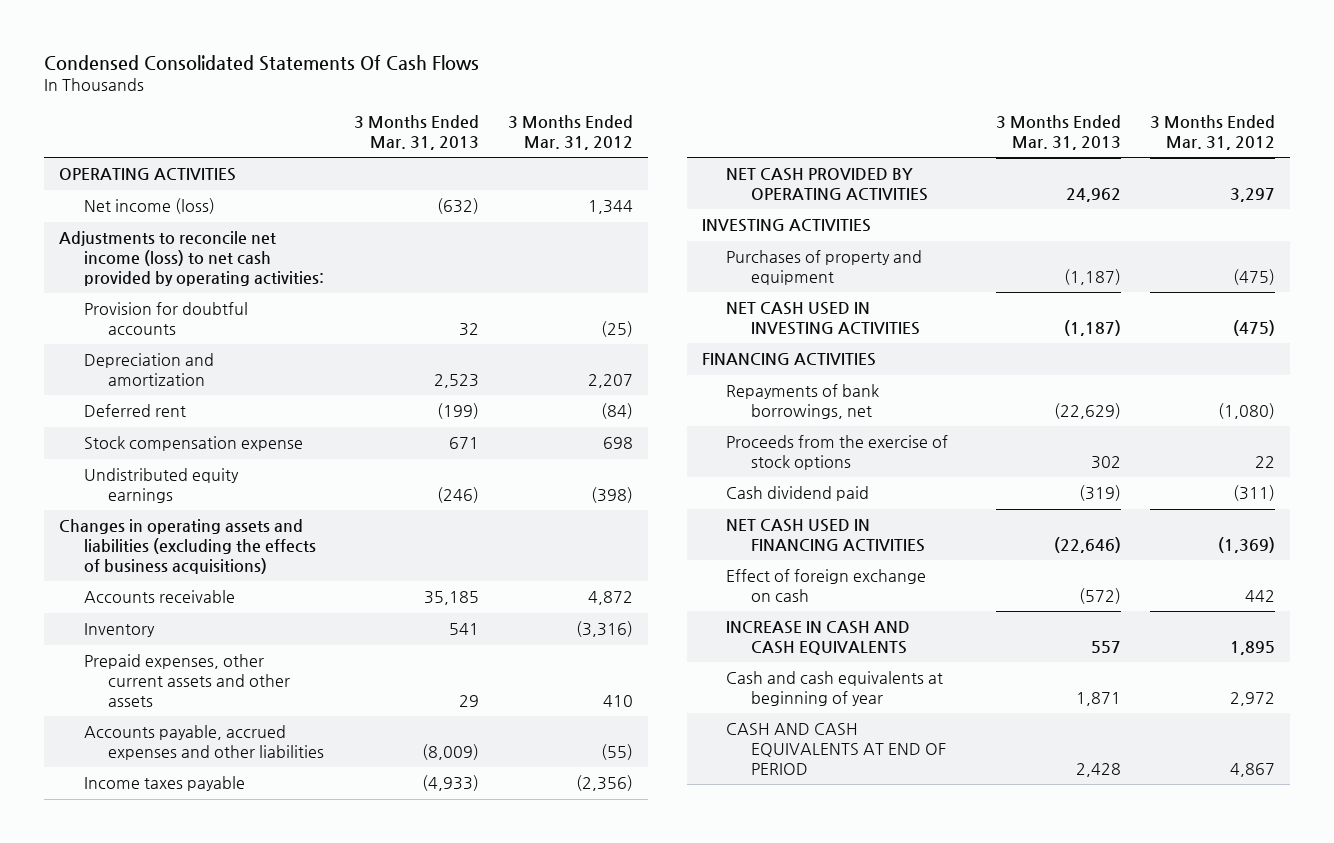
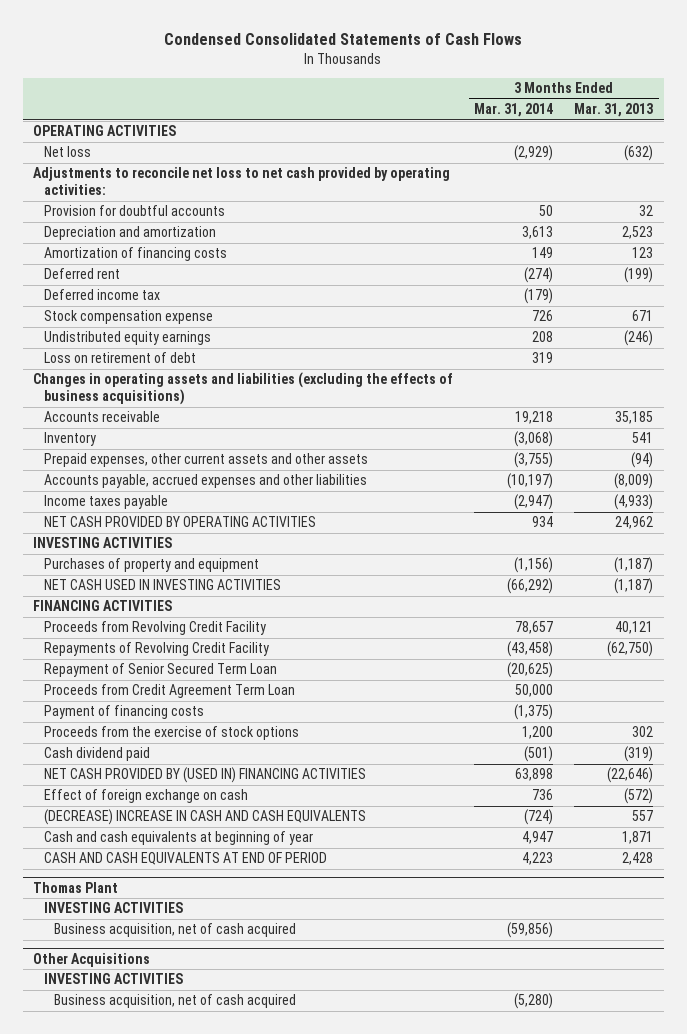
- Condensed Consolidated Statements Of Cash Flows
+ Condensed Consolidated Statements of Cash Flows
- | 3 Months Ended Mar. 31, 2013 | 3 Months Ended Mar. 31, 2012
+ | 3 Months Ended Mar. 31, 2014 | 3 Months Ended Mar. 31, 2013
- Net income (loss) | (632) | 1,344
- Adjustments to reconcile net income (loss) to net cash provided by operating activities:
+ Net loss | (2,929) | (632)
+ Adjustments to reconcile net loss to net cash provided by operating activities:
+ Amortization of financing costs | 149 | 123
+ Deferred income tax | (179) |
+ Loss on retirement of debt | 319 |
- Prepaid expenses, other current assets and other assets | 29 | 410
+ Prepaid expenses, other current assets and other assets | (3,755) | (94)
- Repayments of bank borrowings, net | (22,629) | (1,080)
+ Proceeds from Revolving Credit Facility | 78,657 | 40,121
+ Repayments of Revolving Credit Facility | (43,458) | (62,750)
+ Repayment of Senior Secured Term Loan | (20,625) |
+ Proceeds from Credit Agreement Term Loan | 50,000 |
+ Payment of financing costs | (1,375) |
- NET CASH USED IN FINANCING ACTIVITIES | (22,646) | (1,369)
+ NET CASH PROVIDED BY (USED IN) FINANCING ACTIVITIES | 63,898 | (22,646)
- INCREASE IN CASH AND CASH EQUIVALENTS | 557 | 1,895
+ (DECREASE) INCREASE IN CASH AND CASH EQUIVALENTS | (724) | 557
+ Thomas Plant
+ INVESTING ACTIVITIES
+ Business acquisition, net of cash acquired | (59,856) |
+ Other Acquisitions
+ INVESTING ACTIVITIES
+ Business acquisition, net of cash acquired | (5,280) |

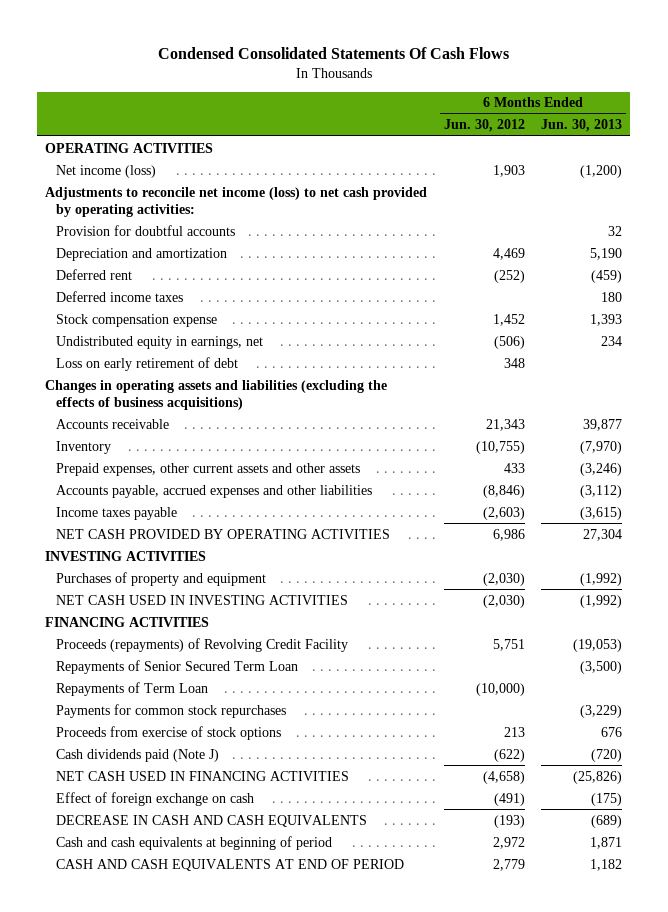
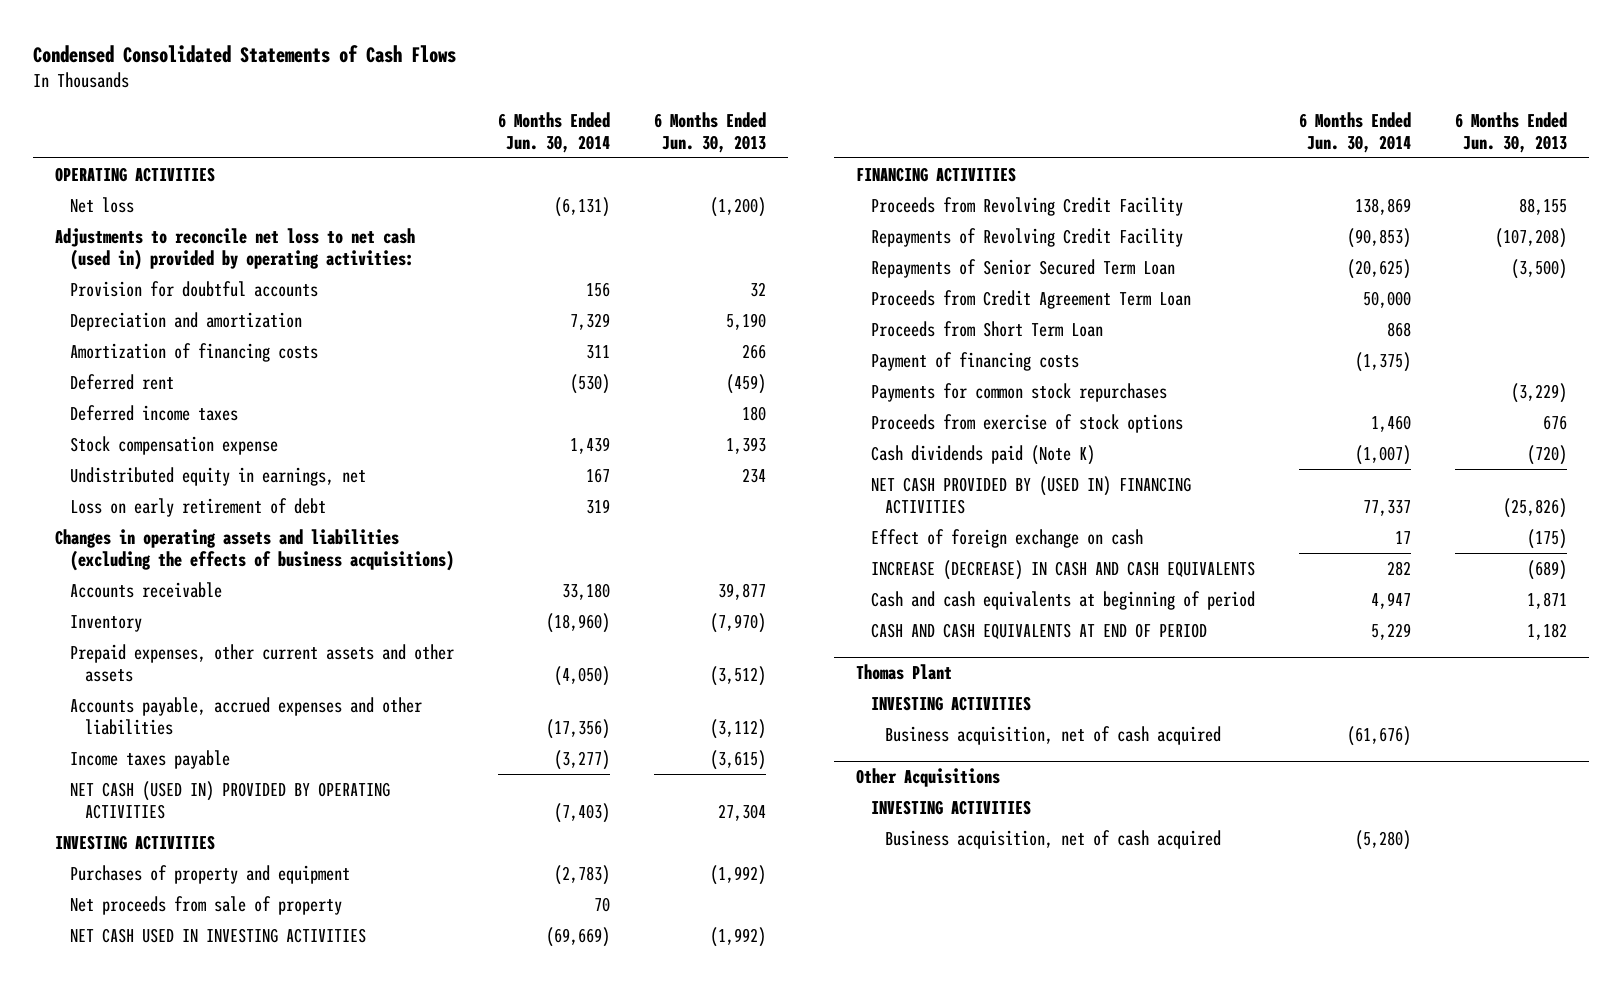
- Condensed Consolidated Statements Of Cash Flows
+ Condensed Consolidated Statements of Cash Flows
- | 6 Months Ended Jun. 30, 2012 | 6 Months Ended Jun. 30, 2013
+ | 6 Months Ended Jun. 30, 2014 | 6 Months Ended Jun. 30, 2013
- Net income (loss) | 1,903 | (1,200)
- Adjustments to reconcile net income (loss) to net cash provided by operating activities:
+ Net loss | (6,131) | (1,200)
+ Adjustments to reconcile net loss to net cash (used in) provided by operating activities:
+ Amortization of financing costs | 311 | 266
- Prepaid expenses, other current assets and other assets | 433 | (3,246)
+ Prepaid expenses, other current assets and other assets | (4,050) | (3,512)
- NET CASH PROVIDED BY OPERATING ACTIVITIES | 6,986 | 27,304
+ NET CASH (USED IN) PROVIDED BY OPERATING ACTIVITIES | (7,403) | 27,304
+ Net proceeds from sale of property | 70 |
- Proceeds (repayments) of Revolving Credit Facility | 5,751 | (19,053)
+ Proceeds from Revolving Credit Facility | 138,869 | 88,155
+ Repayments of Revolving Credit Facility | (90,853) | (107,208)
- Repayments of Term Loan | (10,000) |
+ Proceeds from Credit Agreement Term Loan | 50,000 |
+ Proceeds from Short Term Loan | 868 |
+ Payment of financing costs | (1,375) |
- Cash dividends paid (Note J) | (622) | (720)
- NET CASH USED IN FINANCING ACTIVITIES | (4,658) | (25,826)
+ Cash dividends paid (Note K) | (1,007) | (720)
+ NET CASH PROVIDED BY (USED IN) FINANCING ACTIVITIES | 77,337 | (25,826)
- DECREASE IN CASH AND CASH EQUIVALENTS | (193) | (689)
+ INCREASE (DECREASE) IN CASH AND CASH EQUIVALENTS | 282 | (689)
+ Thomas Plant
+ INVESTING ACTIVITIES
+ Business acquisition, net of cash acquired | (61,676) |
+ Other Acquisitions
+ INVESTING ACTIVITIES
+ Business acquisition, net of cash acquired | (5,280) |

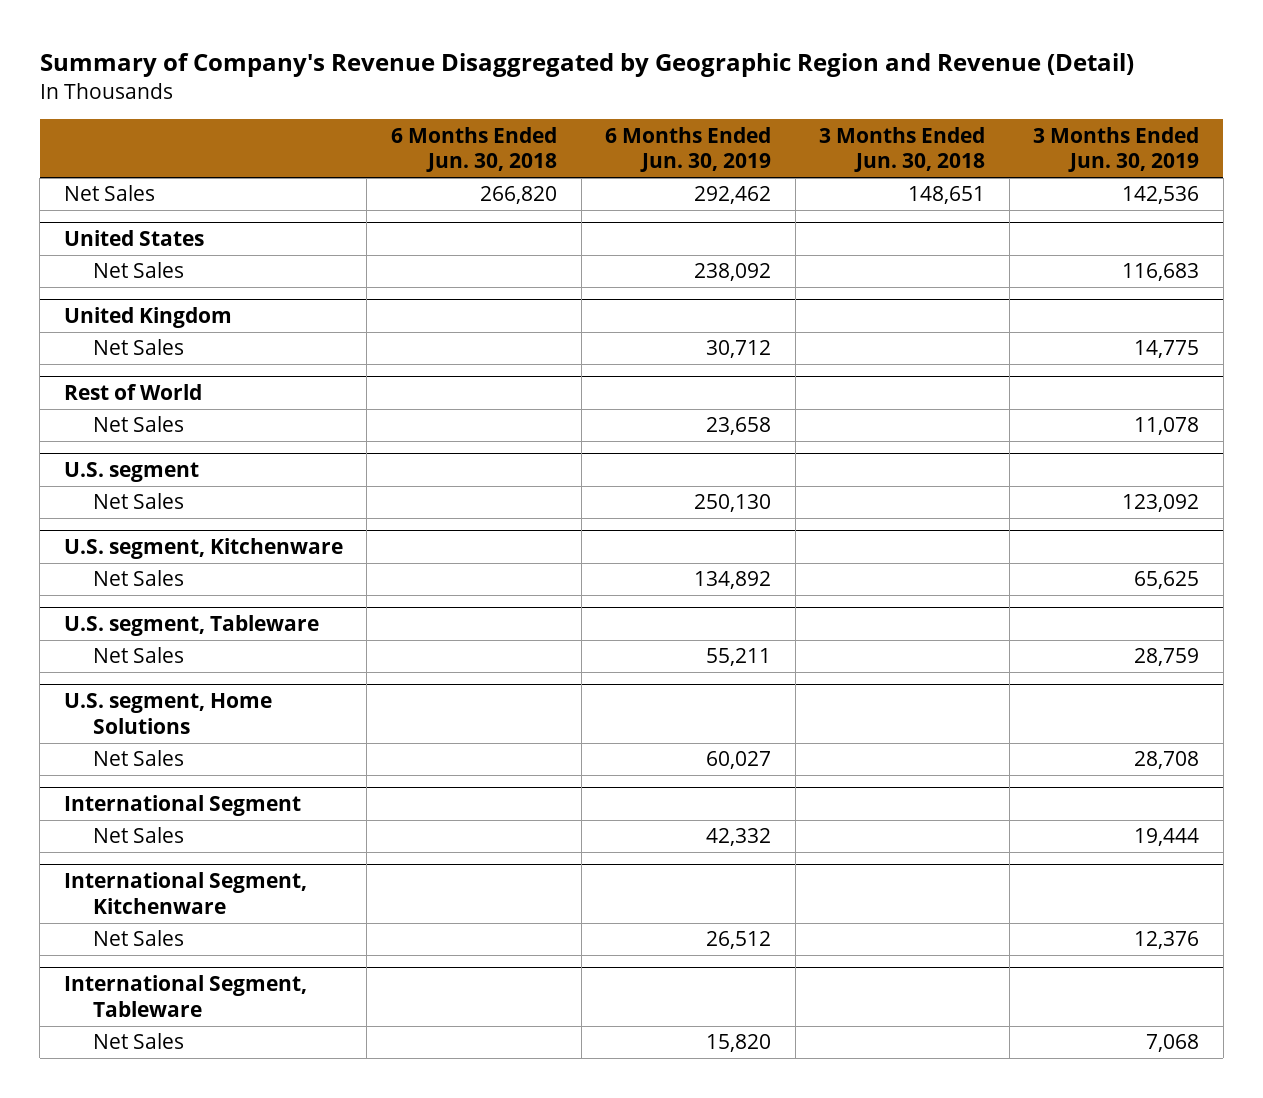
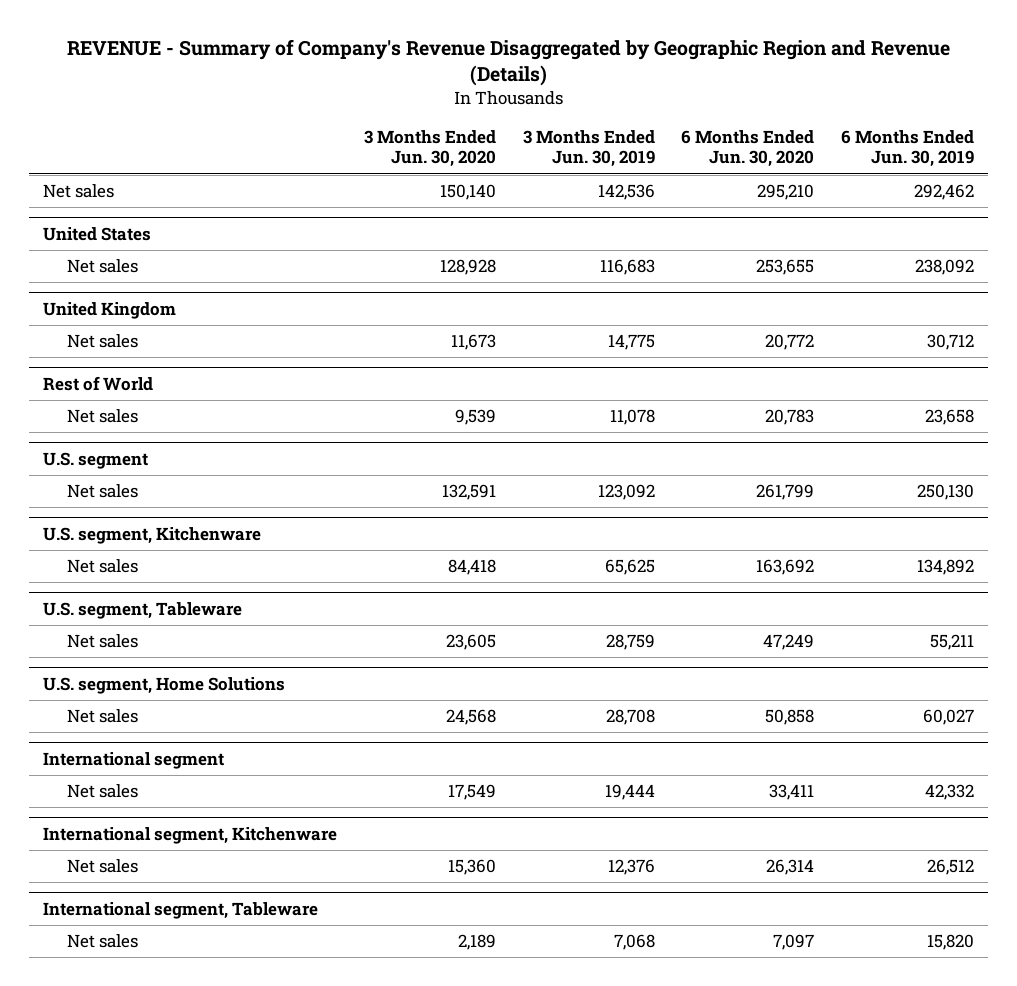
- Summary of Company's Revenue Disaggregated by Geographic Region and Revenue (Detail)
+ REVENUE - Summary of Company's Revenue Disaggregated by Geographic Region and Revenue (Details)
- | 6 Months Ended Jun. 30, 2018 | 6 Months Ended Jun. 30, 2019 | 3 Months Ended Jun. 30, 2018 | 3 Months Ended Jun. 30, 2019
+ | 3 Months Ended Jun. 30, 2020 | 3 Months Ended Jun. 30, 2019 | 6 Months Ended Jun. 30, 2020 | 6 Months Ended Jun. 30, 2019
- Net Sales | 266,820 | 292,462 | 148,651 | 142,536
+ Net sales | 150,140 | 142,536 | 295,210 | 292,462
@ United States
- Net Sales | | 238,092 | | 116,683
+ Net sales | 128,928 | 116,683 | 253,655 | 238,092
@ United Kingdom
- Net Sales | | 30,712 | | 14,775
+ Net sales | 11,673 | 14,775 | 20,772 | 30,712
@ Rest of World
- Net Sales | | 23,658 | | 11,078
+ Net sales | 9,539 | 11,078 | 20,783 | 23,658
@ U.S. segment
- Net Sales | | 250,130 | | 123,092
+ Net sales | 132,591 | 123,092 | 261,799 | 250,130
@ U.S. segment, Kitchenware
- Net Sales | | 134,892 | | 65,625
+ Net sales | 84,418 | 65,625 | 163,692 | 134,892
@ U.S. segment, Tableware
- Net Sales | | 55,211 | | 28,759
+ Net sales | 23,605 | 28,759 | 47,249 | 55,211
@ U.S. segment, Home Solutions
- Net Sales | | 60,027 | | 28,708
- International Segment
- Net Sales | | 42,332 | | 19,444
- International Segment, Kitchenware
- Net Sales | | 26,512 | | 12,376
- International Segment, Tableware
- Net Sales | | 15,820 | | 7,068
@ U.S. segment, Home Solutions
+ Net sales | 24,568 | 28,708 | 50,858 | 60,027
+ International segment
+ Net sales | 17,549 | 19,444 | 33,411 | 42,332
+ International segment, Kitchenware
+ Net sales | 15,360 | 12,376 | 26,314 | 26,512
+ International segment, Tableware
+ Net sales | 2,189 | 7,068 | 7,097 | 15,820

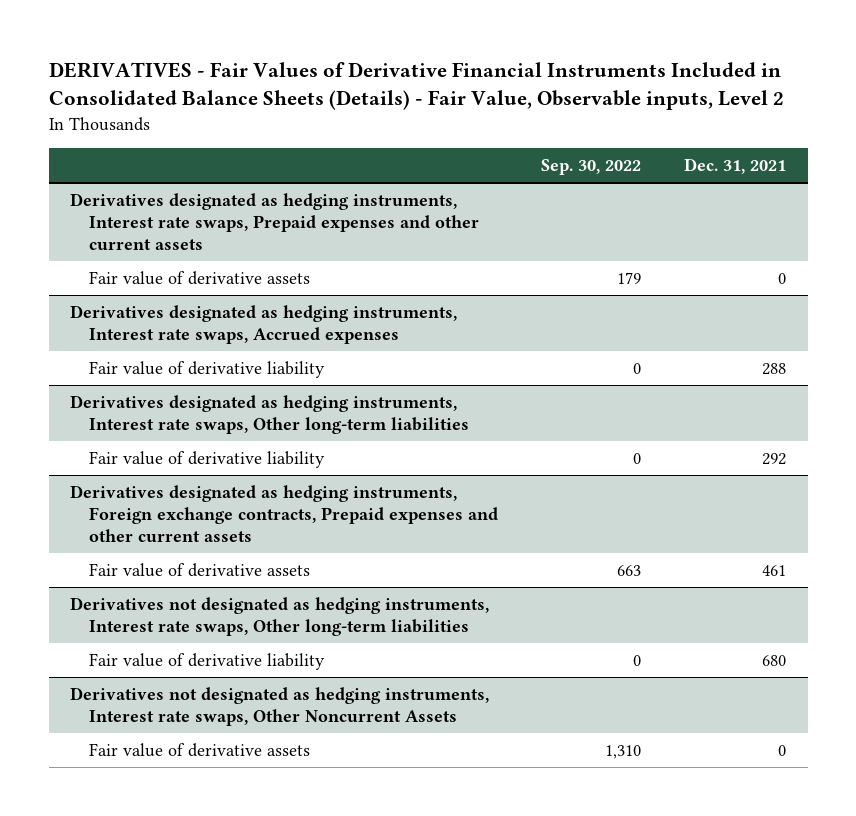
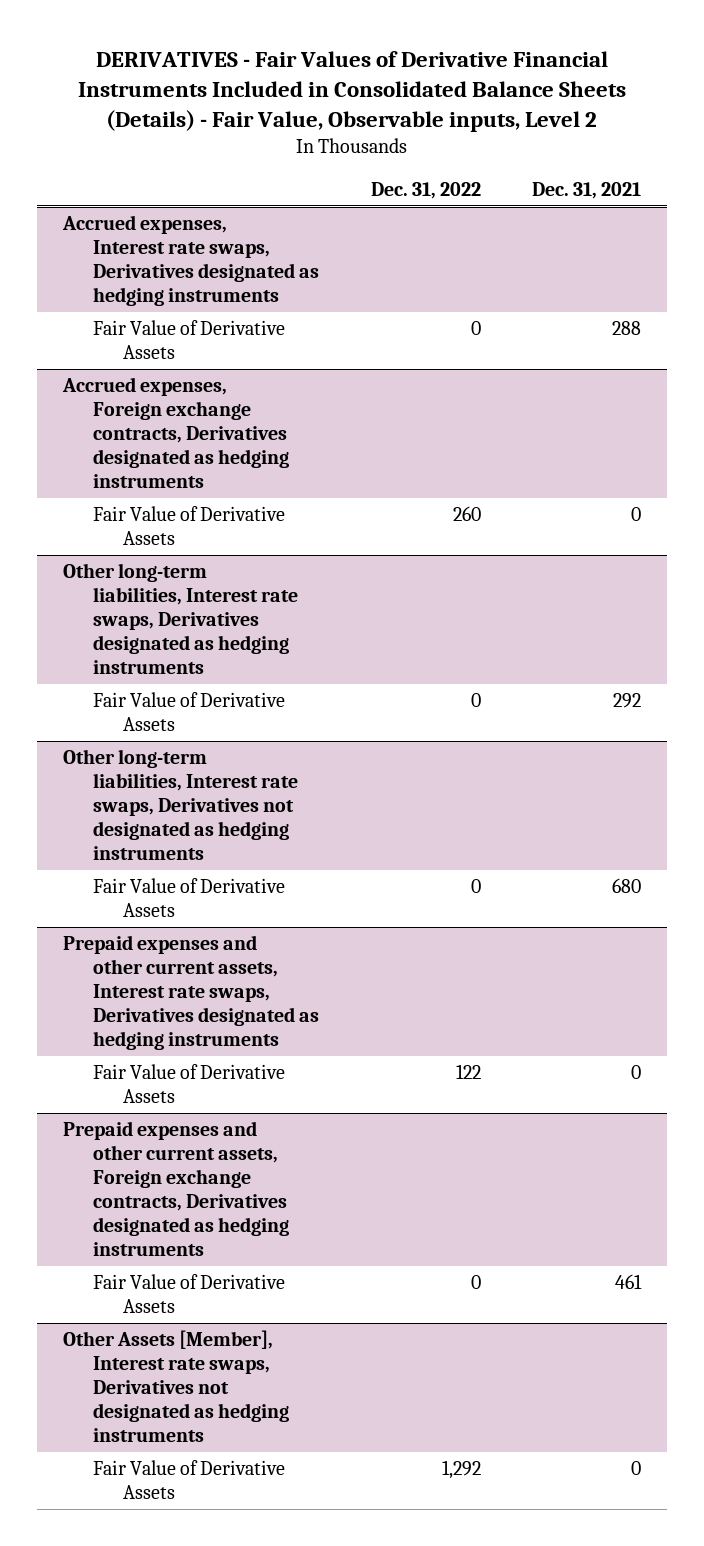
- | Sep. 30, 2022 | Dec. 31, 2021
+ | Dec. 31, 2022 | Dec. 31, 2021
- Derivatives designated as hedging instruments, Interest rate swaps, Prepaid expenses and other current assets
- Fair value of derivative assets | 179 | 0
- Derivatives designated as hedging instruments, Interest rate swaps, Accrued expenses
- Fair value of derivative liability | 0 | 288
- Derivatives designated as hedging instruments, Interest rate swaps, Other long-term liabilities
- Fair value of derivative liability | 0 | 292
- Derivatives designated as hedging instruments, Foreign exchange contracts, Prepaid expenses and other current assets
- Fair value of derivative assets | 663 | 461
- Derivatives not designated as hedging instruments, Interest rate swaps, Other long-term liabilities
- Fair value of derivative liability | 0 | 680
- Derivatives not designated as hedging instruments, Interest rate swaps, Other Noncurrent Assets
- Fair value of derivative assets | 1,310 | 0
+ Accrued expenses, Interest rate swaps, Derivatives designated as hedging instruments
+ Fair Value of Derivative Assets | 0 | 288
+ Accrued expenses, Foreign exchange contracts, Derivatives designated as hedging instruments
+ Fair Value of Derivative Assets | 260 | 0
+ Other long-term liabilities, Interest rate swaps, Derivatives designated as hedging instruments
+ Fair Value of Derivative Assets | 0 | 292
+ Other long-term liabilities, Interest rate swaps, Derivatives not designated as hedging instruments
+ Fair Value of Derivative Assets | 0 | 680
+ Prepaid expenses and other current assets, Interest rate swaps, Derivatives designated as hedging instruments
+ Fair Value of Derivative Assets | 122 | 0
+ Prepaid expenses and other current assets, Foreign exchange contracts, Derivatives designated as hedging instruments
+ Fair Value of Derivative Assets | 0 | 461
+ Other Assets [Member], Interest rate swaps, Derivatives not designated as hedging instruments
+ Fair Value of Derivative Assets | 1,292 | 0

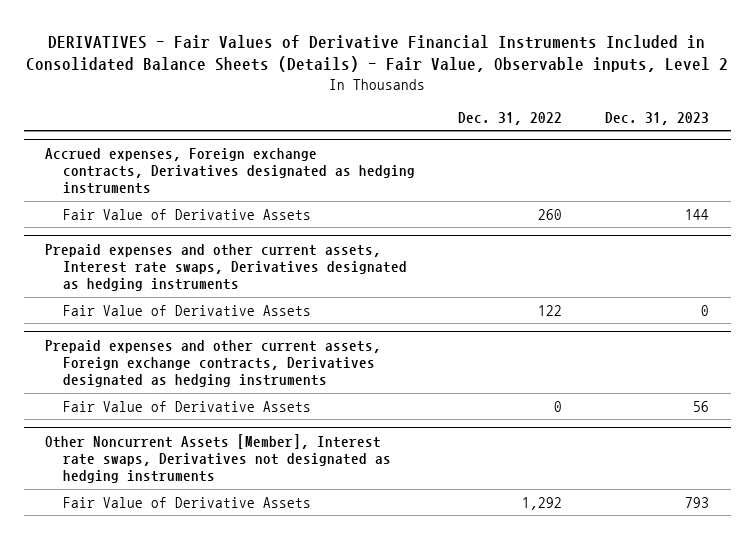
- | Dec. 31, 2022 | Dec. 31, 2021
+ | Dec. 31, 2022 | Dec. 31, 2023
- Accrued expenses, Interest rate swaps, Derivatives designated as hedging instruments
- Fair Value of Derivative Assets | 0 | 288
- Other long-term liabilities, Interest rate swaps, Derivatives designated as hedging instruments
- Fair Value of Derivative Assets | 0 | 292
- Other long-term liabilities, Interest rate swaps, Derivatives not designated as hedging instruments
- Fair Value of Derivative Assets | 0 | 680
- Other Assets [Member], Interest rate swaps, Derivatives not designated as hedging instruments
+ Other Noncurrent Assets [Member], Interest rate swaps, Derivatives not designated as hedging instruments

